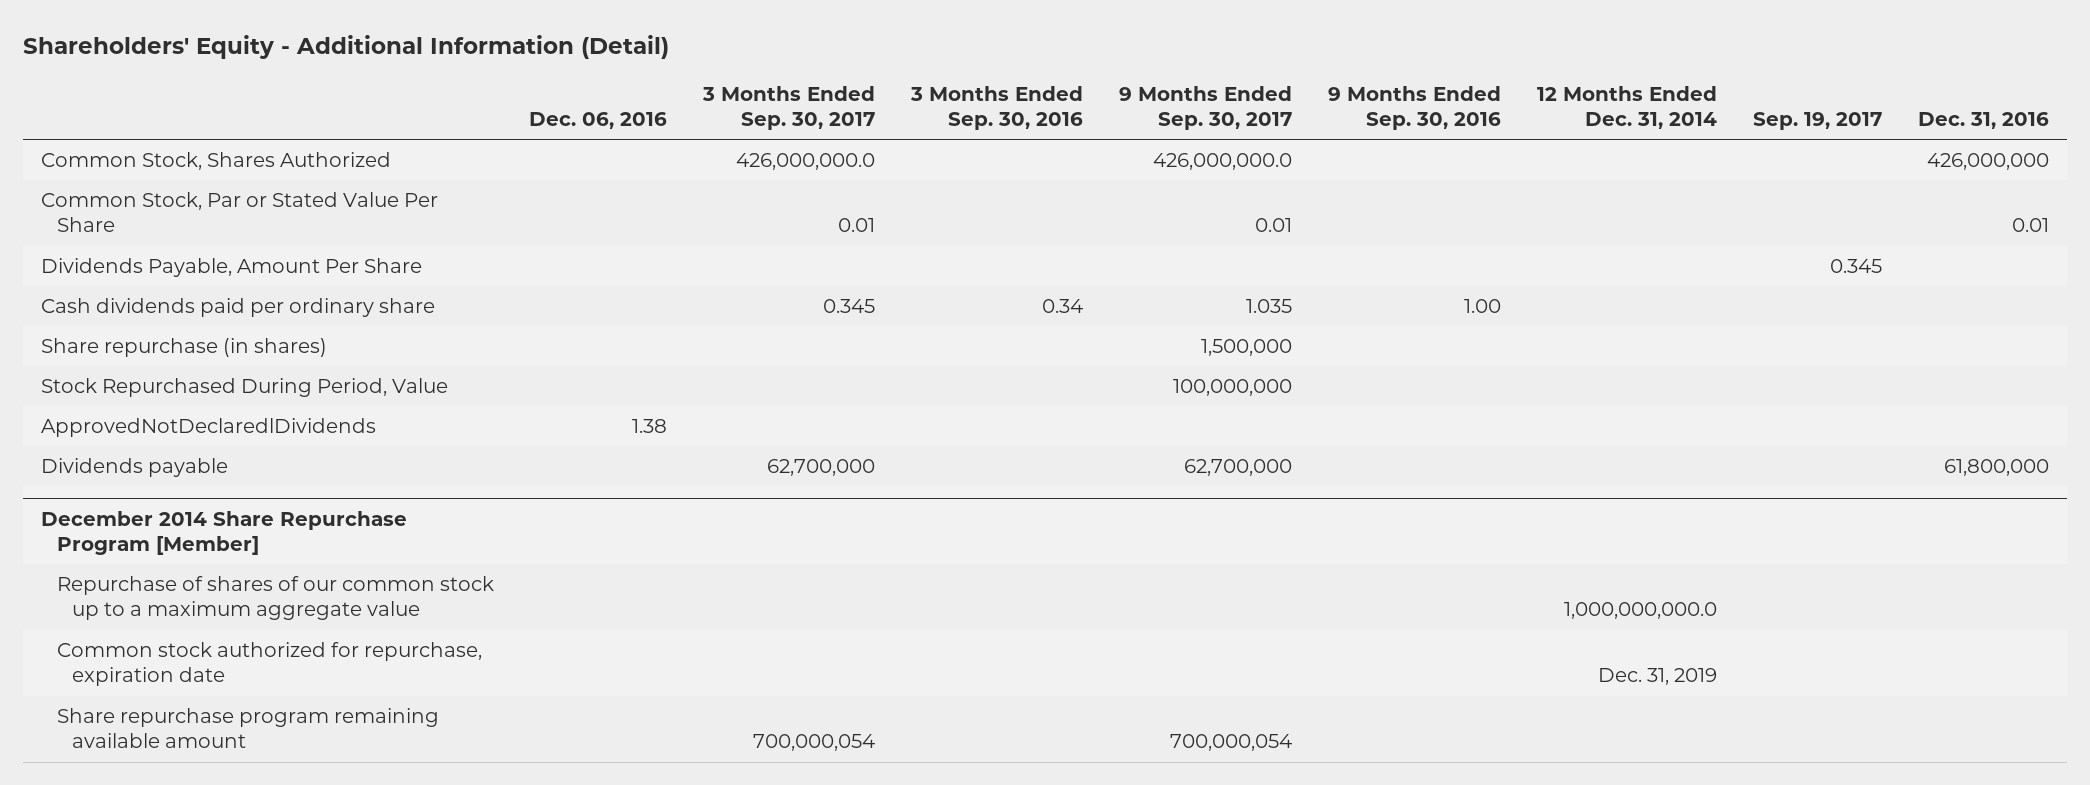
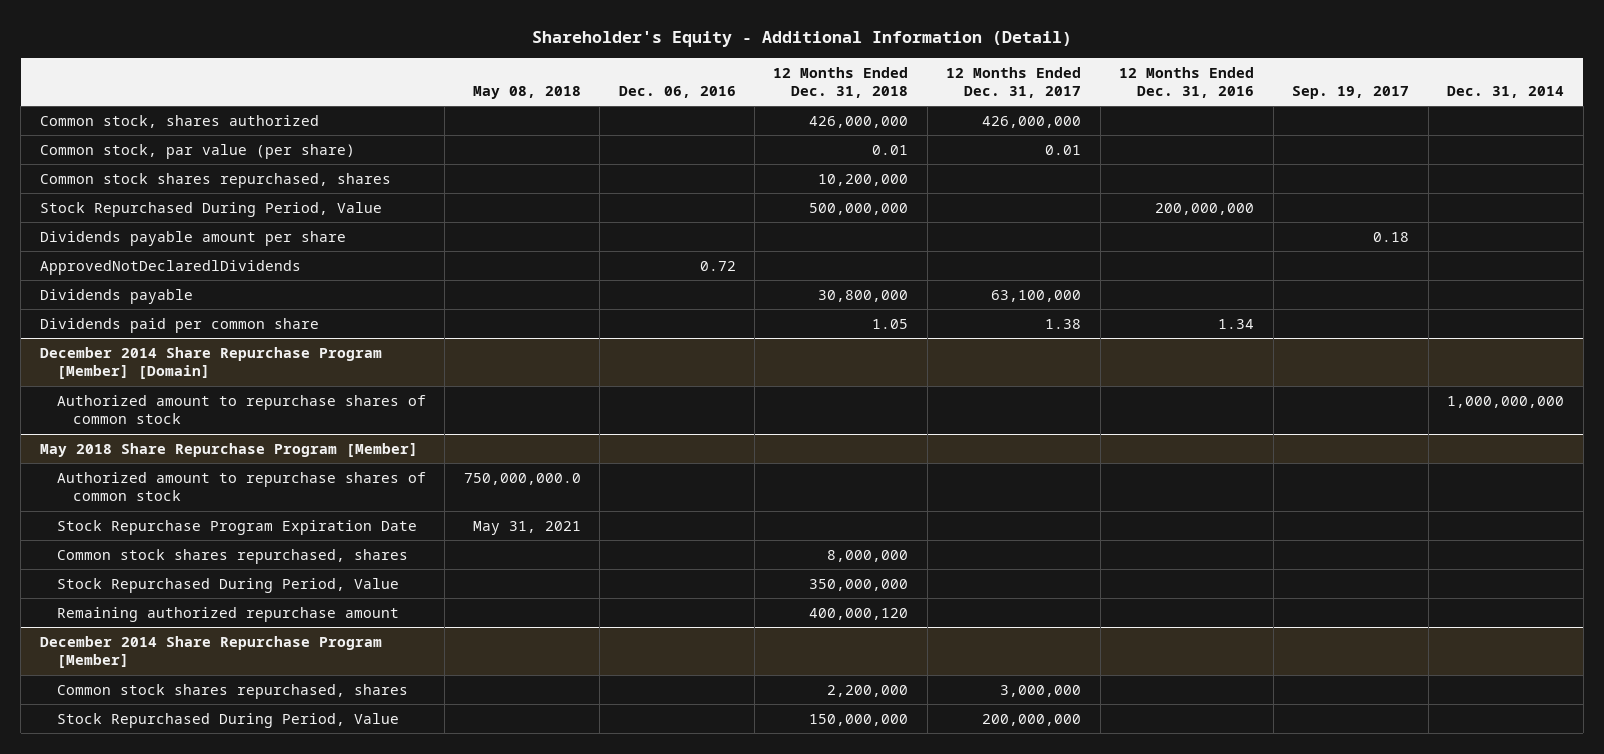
- Shareholders' Equity - Additional Information (Detail)
+ Shareholder's Equity - Additional Information (Detail)
- | Dec. 06, 2016 | 3 Months Ended Sep. 30, 2017 | 3 Months Ended Sep. 30, 2016 | 9 Months Ended Sep. 30, 2017 | 9 Months Ended Sep. 30, 2016 | 12 Months Ended Dec. 31, 2014 | Sep. 19, 2017 | Dec. 31, 2016
+ | May 08, 2018 | Dec. 06, 2016 | 12 Months Ended Dec. 31, 2018 | 12 Months Ended Dec. 31, 2017 | 12 Months Ended Dec. 31, 2016 | Sep. 19, 2017 | Dec. 31, 2014
- Common Stock, Shares Authorized | | 426,000,000.0 | | 426,000,000.0 | | | | 426,000,000
- Common Stock, Par or Stated Value Per Share | | 0.01 | | 0.01 | | | | 0.01
- Dividends Payable, Amount Per Share | | | | | | | 0.345 |
- Cash dividends paid per ordinary share | | 0.345 | 0.34 | 1.035 | 1.00 | | |
- Share repurchase (in shares) | | | | 1,500,000 | | | |
+ Common stock, shares authorized | | | 426,000,000 | 426,000,000 | | |
+ Common stock, par value (per share) | | | 0.01 | 0.01 | | |
+ Common stock shares repurchased, shares | | | 10,200,000 | | | |
- ApprovedNotDeclaredlDividends | 1.38 | | | | | | |
+ Dividends payable amount per share | | | | | | 0.18 |
+ ApprovedNotDeclaredlDividends | | 0.72 | | | | |
+ Dividends paid per common share | | | 1.05 | 1.38 | 1.34 | |
+ December 2014 Share Repurchase Program [Member] [Domain]
+ Authorized amount to repurchase shares of common stock | | | | | | | 1,000,000,000
+ May 2018 Share Repurchase Program [Member]
+ Authorized amount to repurchase shares of common stock | 750,000,000.0 | | | | | |
+ Stock Repurchase Program Expiration Date | May 31, 2021 | | | | | |
+ Common stock shares repurchased, shares | | | 8,000,000 | | | |
+ Stock Repurchased During Period, Value | | | 350,000,000 | | | |
+ Remaining authorized repurchase amount | | | 400,000,120 | | | |
@ December 2014 Share Repurchase Program [Member]
- Repurchase of shares of our common stock up to a maximum aggregate value | | | | | | 1,000,000,000.0 | |
- Common stock authorized for repurchase, expiration date | | | | | | Dec. 31, 2019 | |
- Share repurchase program remaining available amount | | 700,000,054 | | 700,000,054 | | | |
+ Common stock shares repurchased, shares | | | 2,200,000 | 3,000,000 | | |
+ Stock Repurchased During Period, Value | | | 150,000,000 | 200,000,000 | | |

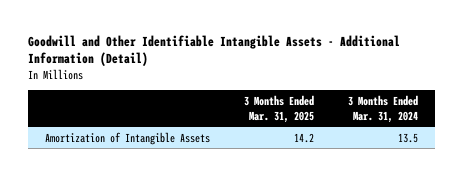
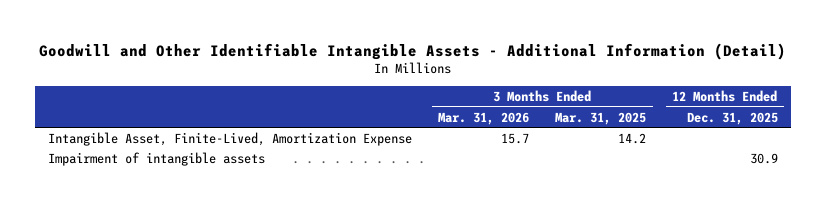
- | 3 Months Ended Mar. 31, 2025 | 3 Months Ended Mar. 31, 2024
+ | 3 Months Ended Mar. 31, 2026 | 3 Months Ended Mar. 31, 2025 | 12 Months Ended Dec. 31, 2025
- Amortization of Intangible Assets | 14.2 | 13.5
+ Intangible Asset, Finite-Lived, Amortization Expense | 15.7 | 14.2 |
+ Impairment of intangible assets | | | 30.9

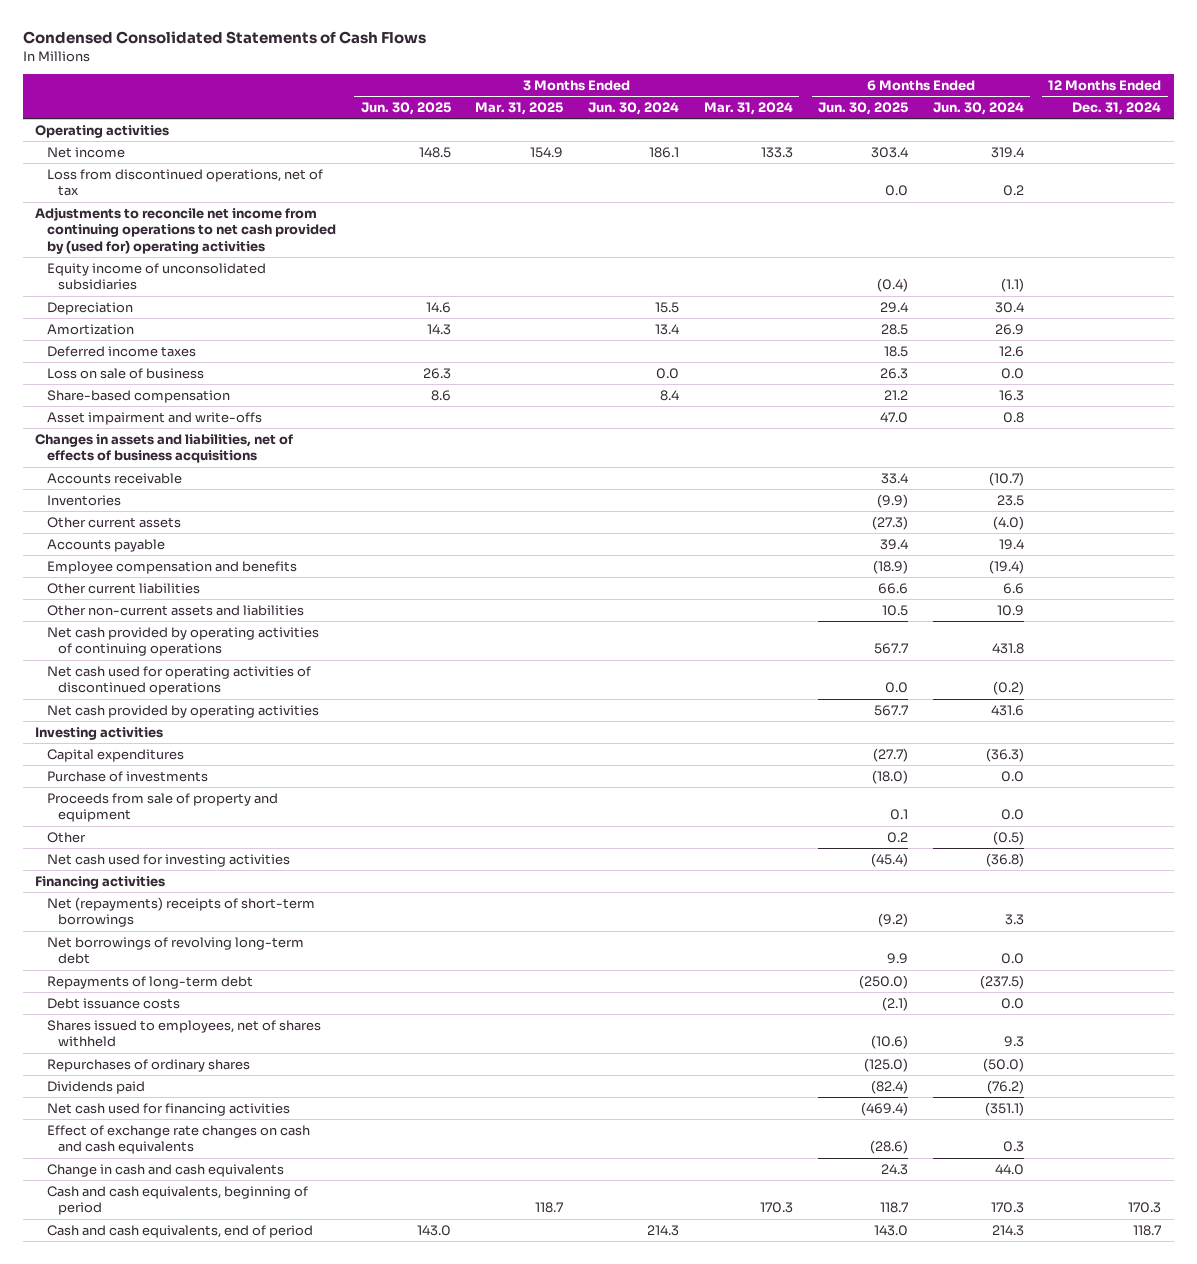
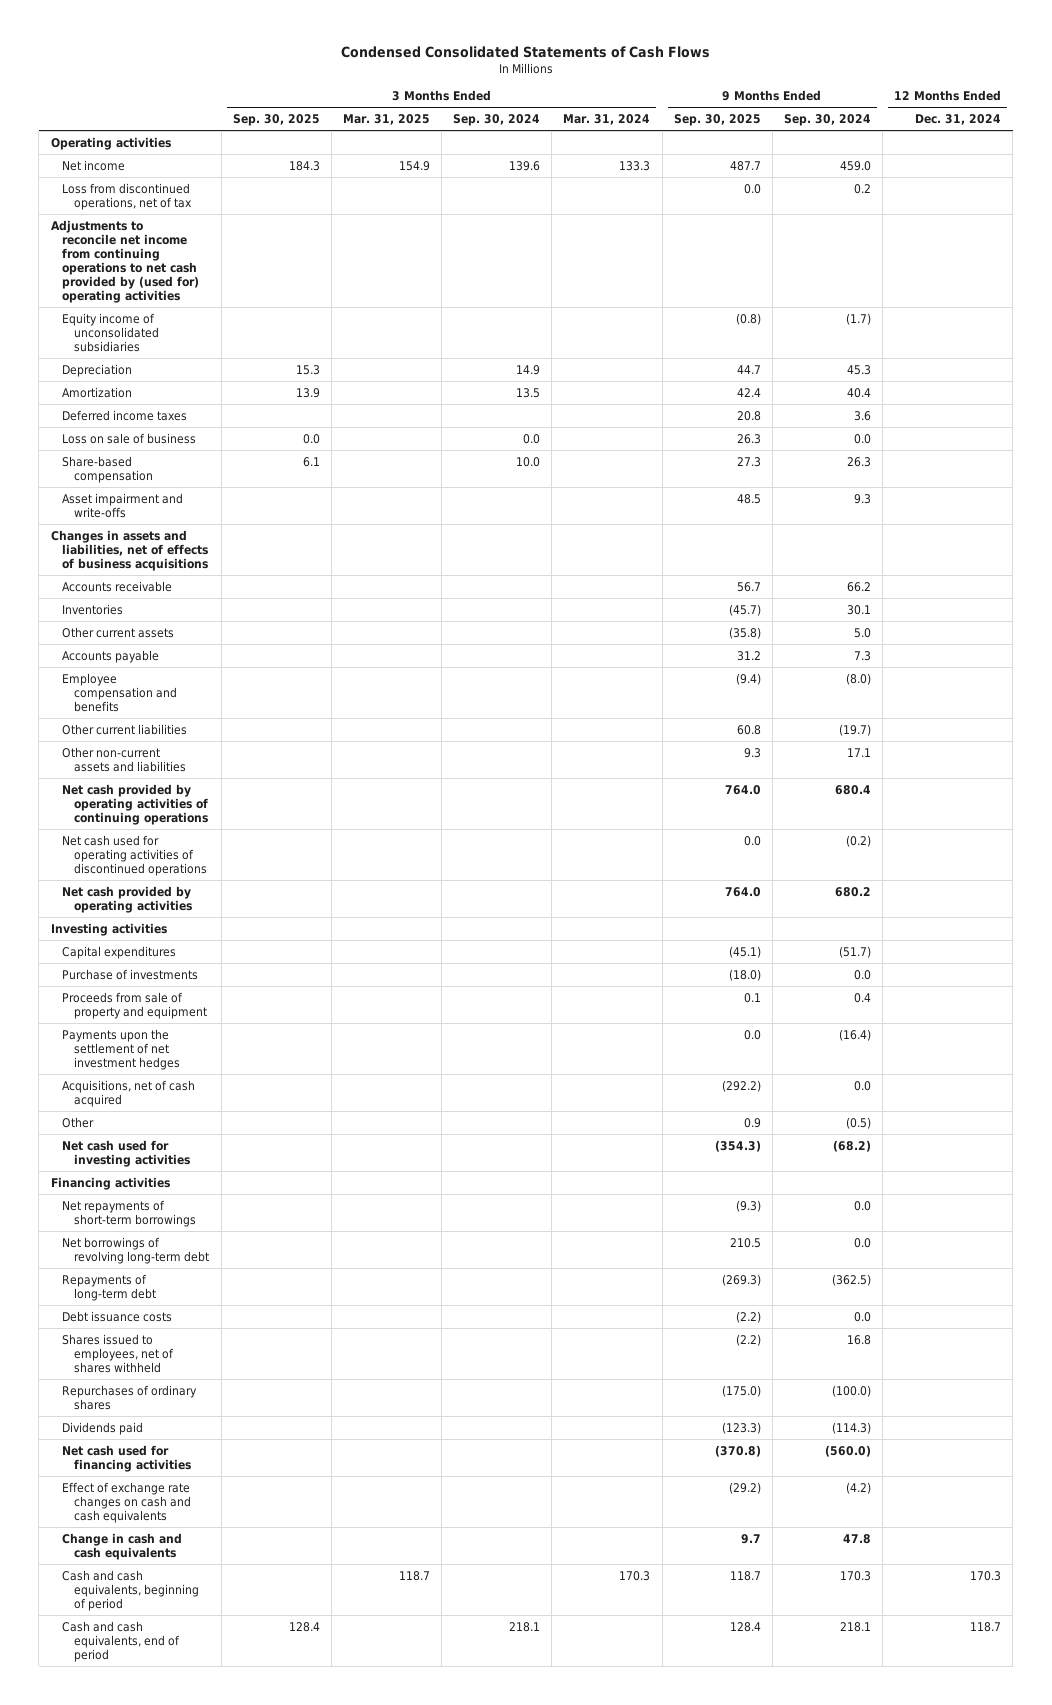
- | 3 Months Ended Jun. 30, 2025 | 3 Months Ended Mar. 31, 2025 | 3 Months Ended Jun. 30, 2024 | 3 Months Ended Mar. 31, 2024 | 6 Months Ended Jun. 30, 2025 | 6 Months Ended Jun. 30, 2024 | 12 Months Ended Dec. 31, 2024
+ | 3 Months Ended Sep. 30, 2025 | 3 Months Ended Mar. 31, 2025 | 3 Months Ended Sep. 30, 2024 | 3 Months Ended Mar. 31, 2024 | 9 Months Ended Sep. 30, 2025 | 9 Months Ended Sep. 30, 2024 | 12 Months Ended Dec. 31, 2024
+ Payments upon the settlement of net investment hedges | | | | | 0.0 | (16.4) |
+ Acquisitions, net of cash acquired | | | | | (292.2) | 0.0 |
- Net (repayments) receipts of short-term borrowings | | | | | (9.2) | 3.3 |
+ Net repayments of short-term borrowings | | | | | (9.3) | 0.0 |

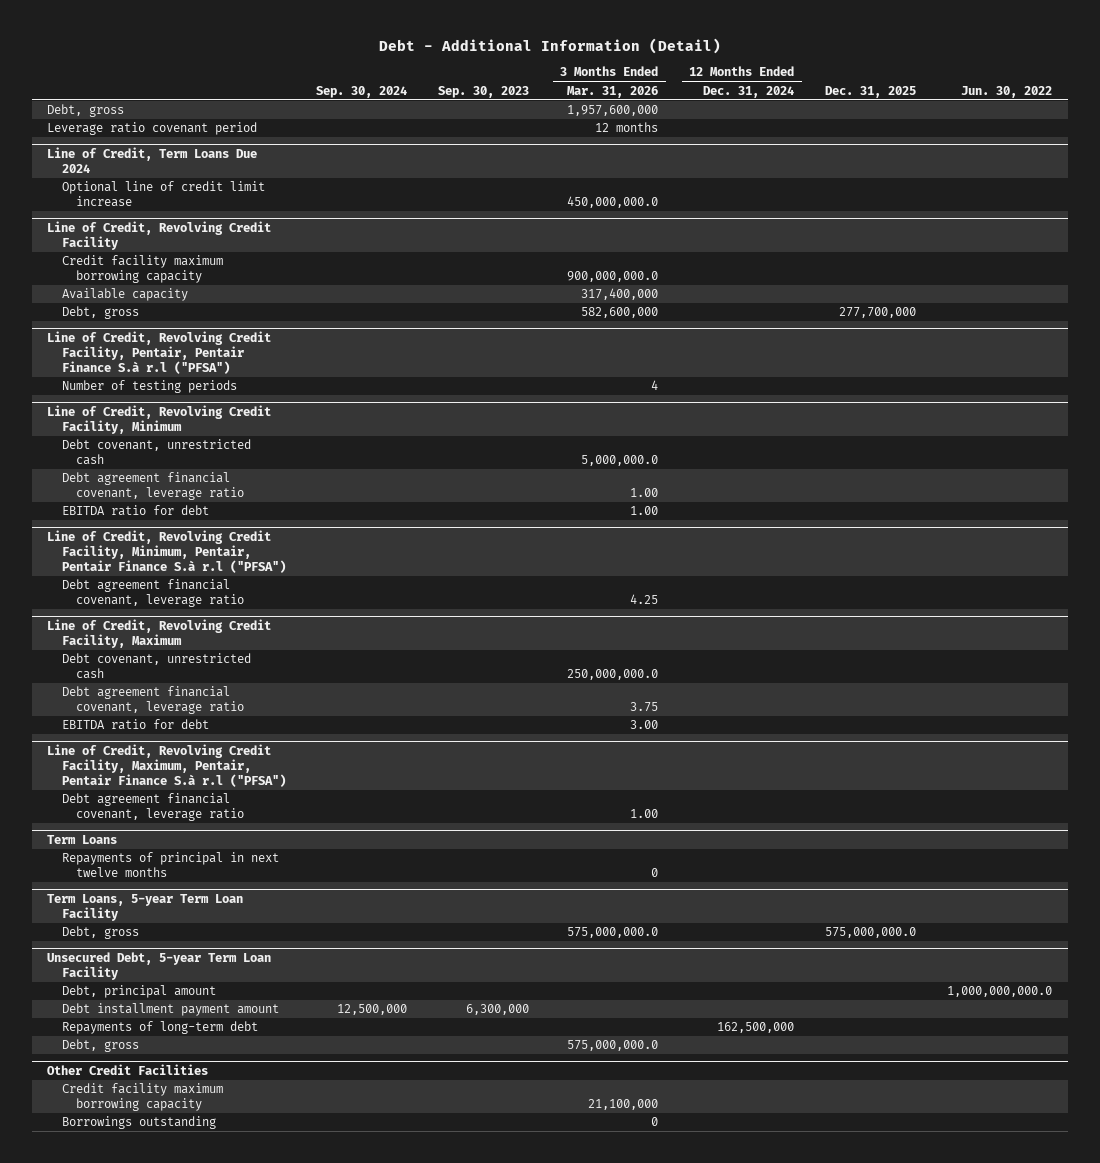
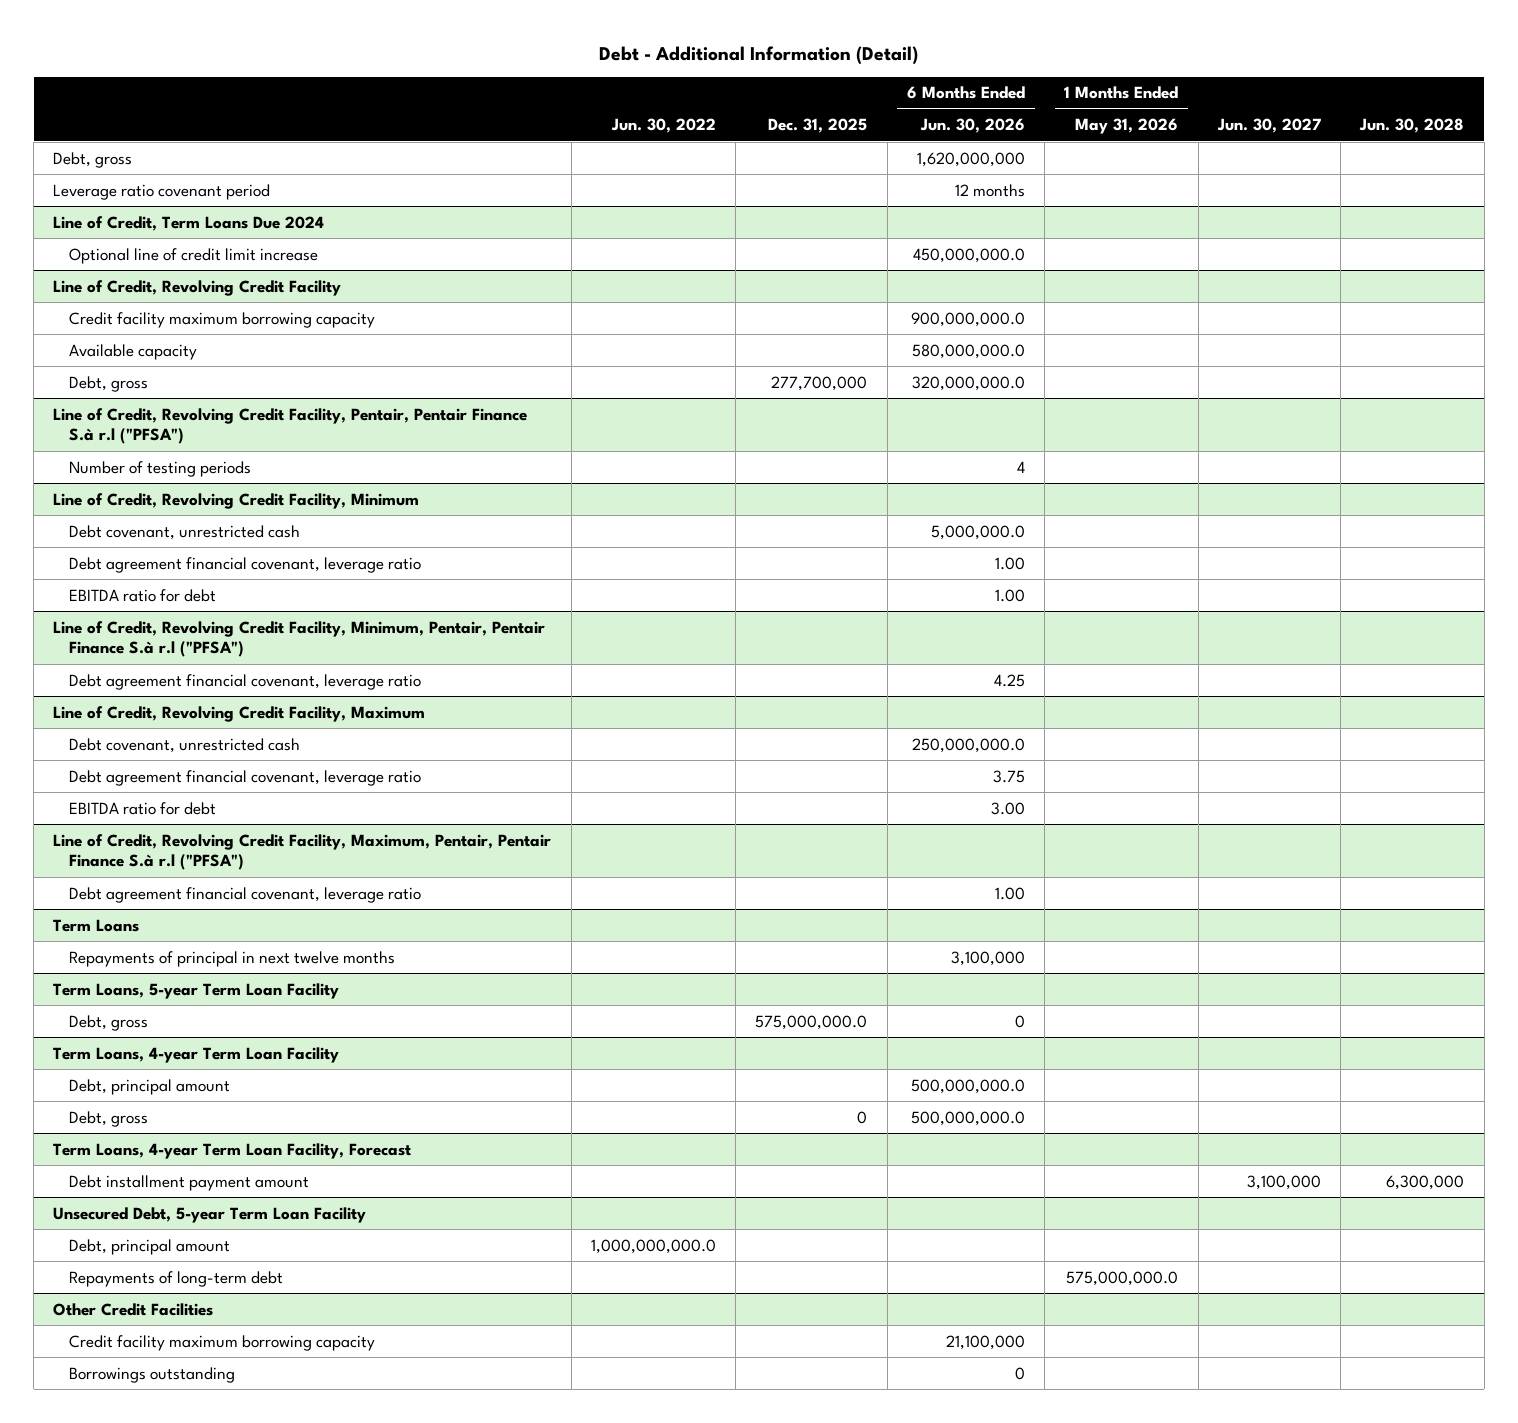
- | Sep. 30, 2024 | Sep. 30, 2023 | 3 Months Ended Mar. 31, 2026 | 12 Months Ended Dec. 31, 2024 | Dec. 31, 2025 | Jun. 30, 2022
+ | Jun. 30, 2022 | Dec. 31, 2025 | 6 Months Ended Jun. 30, 2026 | 1 Months Ended May 31, 2026 | Jun. 30, 2027 | Jun. 30, 2028
+ Term Loans, 4-year Term Loan Facility
+ Debt, principal amount | | | 500,000,000.0 | | |
+ Debt, gross | | 0 | 500,000,000.0 | | |
+ Term Loans, 4-year Term Loan Facility, Forecast
+ Debt installment payment amount | | | | | 3,100,000 | 6,300,000
@ Unsecured Debt, 5-year Term Loan Facility
- Debt installment payment amount | 12,500,000 | 6,300,000 | | | |
- Debt, gross | | | 575,000,000.0 | | |

